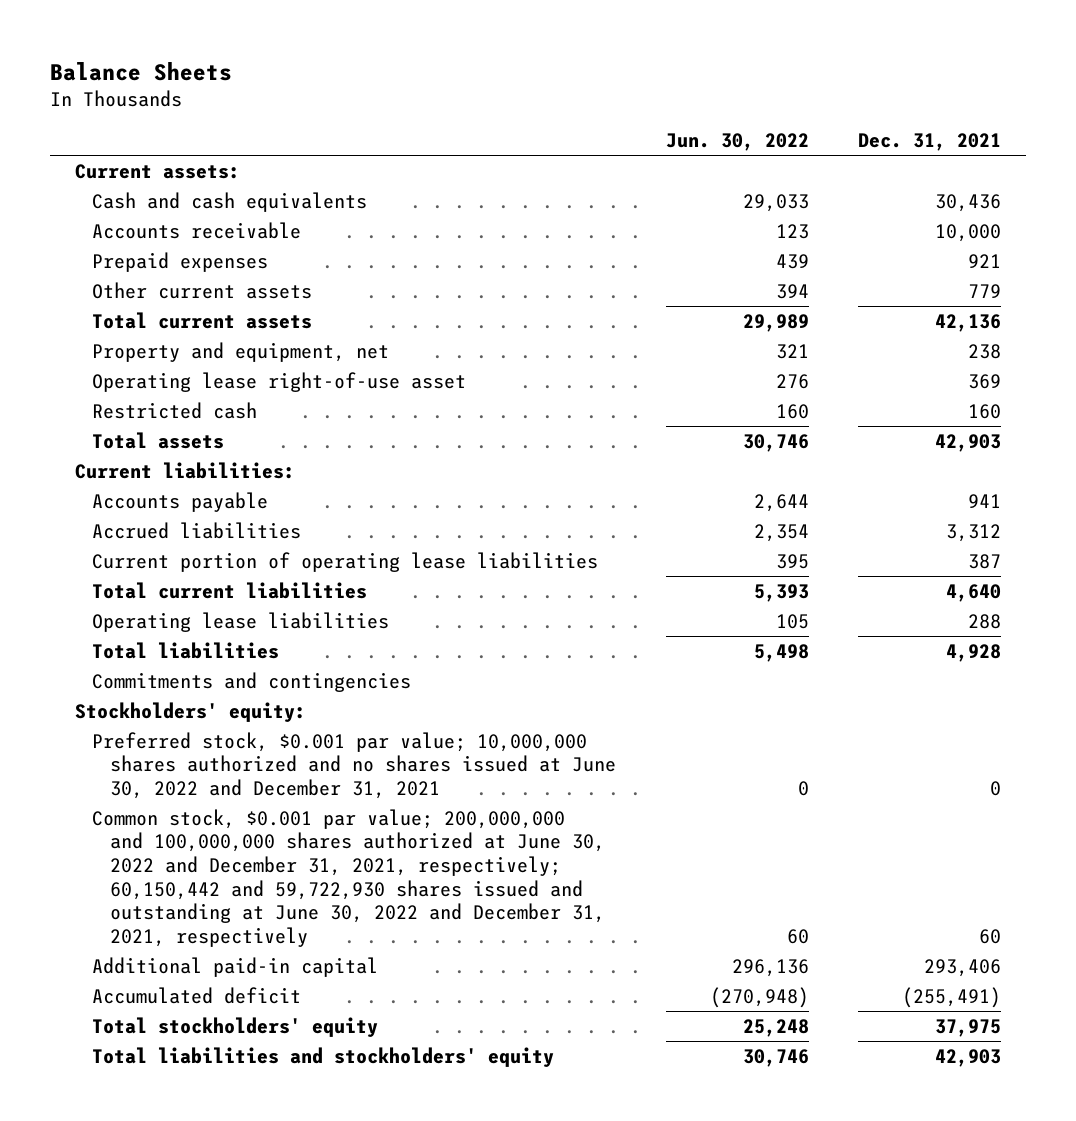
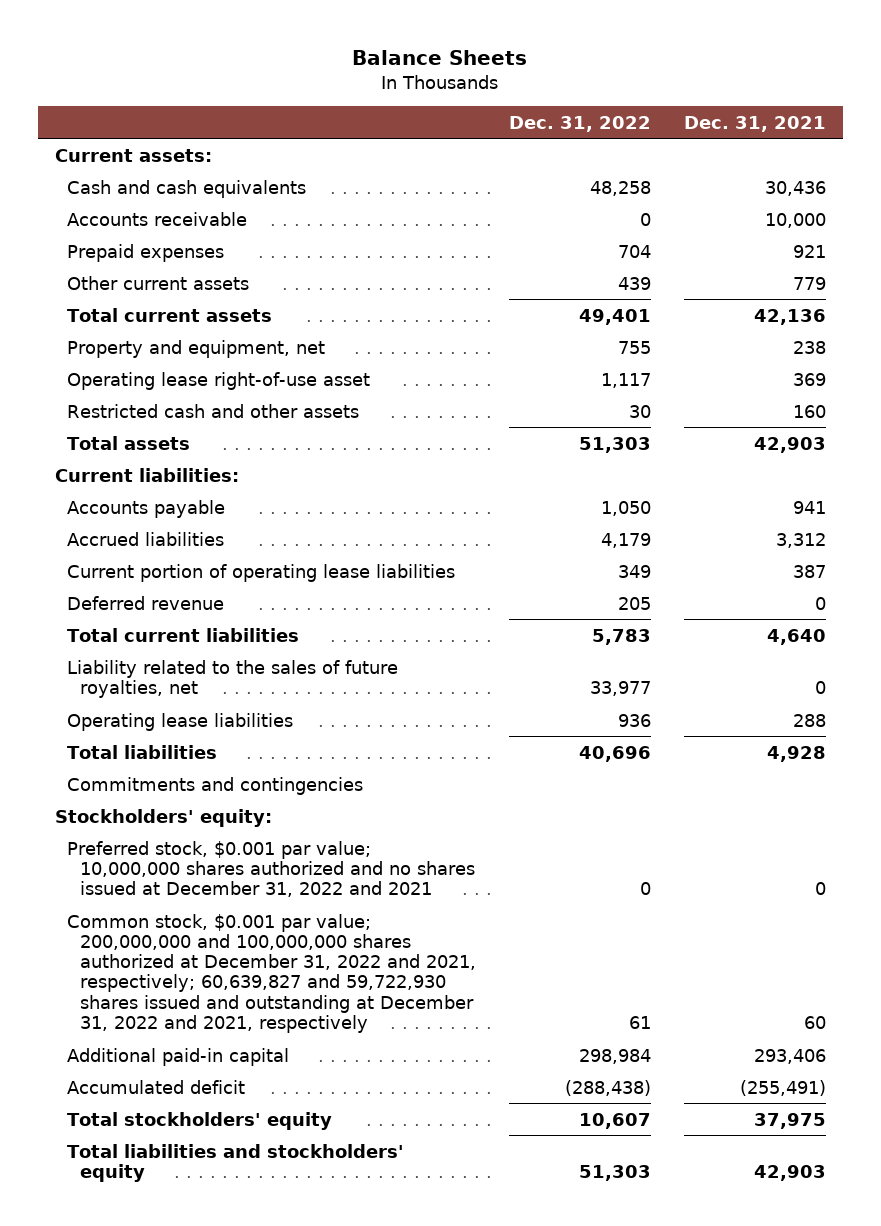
- | Jun. 30, 2022 | Dec. 31, 2021
+ | Dec. 31, 2022 | Dec. 31, 2021
- Restricted cash | 160 | 160
+ Restricted cash and other assets | 30 | 160
+ Deferred revenue | 205 | 0
+ Liability related to the sales of future royalties, net | 33,977 | 0
- Preferred stock, $0.001 par value; 10,000,000 shares authorized and no shares issued at June 30, 2022 and December 31, 2021 | 0 | 0
- Common stock, $0.001 par value; 200,000,000 and 100,000,000 shares authorized at June 30, 2022 and December 31, 2021, respectively; 60,150,442 and 59,722,930 shares issued and outstanding at June 30, 2022 and December 31, 2021, respectively | 60 | 60
+ Preferred stock, $0.001 par value; 10,000,000 shares authorized and no shares issued at December 31, 2022 and 2021 | 0 | 0
+ Common stock, $0.001 par value; 200,000,000 and 100,000,000 shares authorized at December 31, 2022 and 2021, respectively; 60,639,827 and 59,722,930 shares issued and outstanding at December 31, 2022 and 2021, respectively | 61 | 60

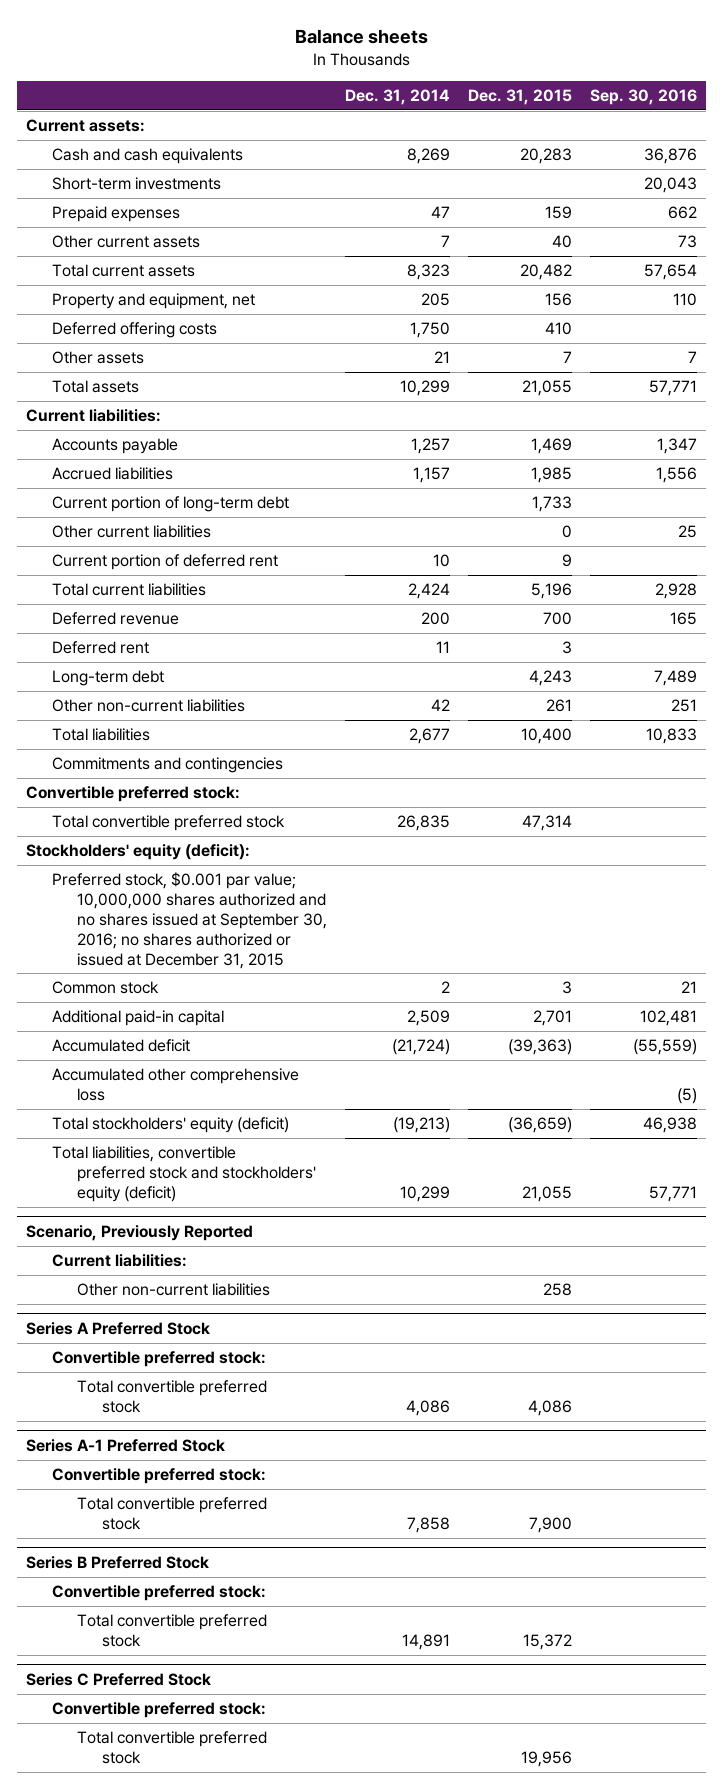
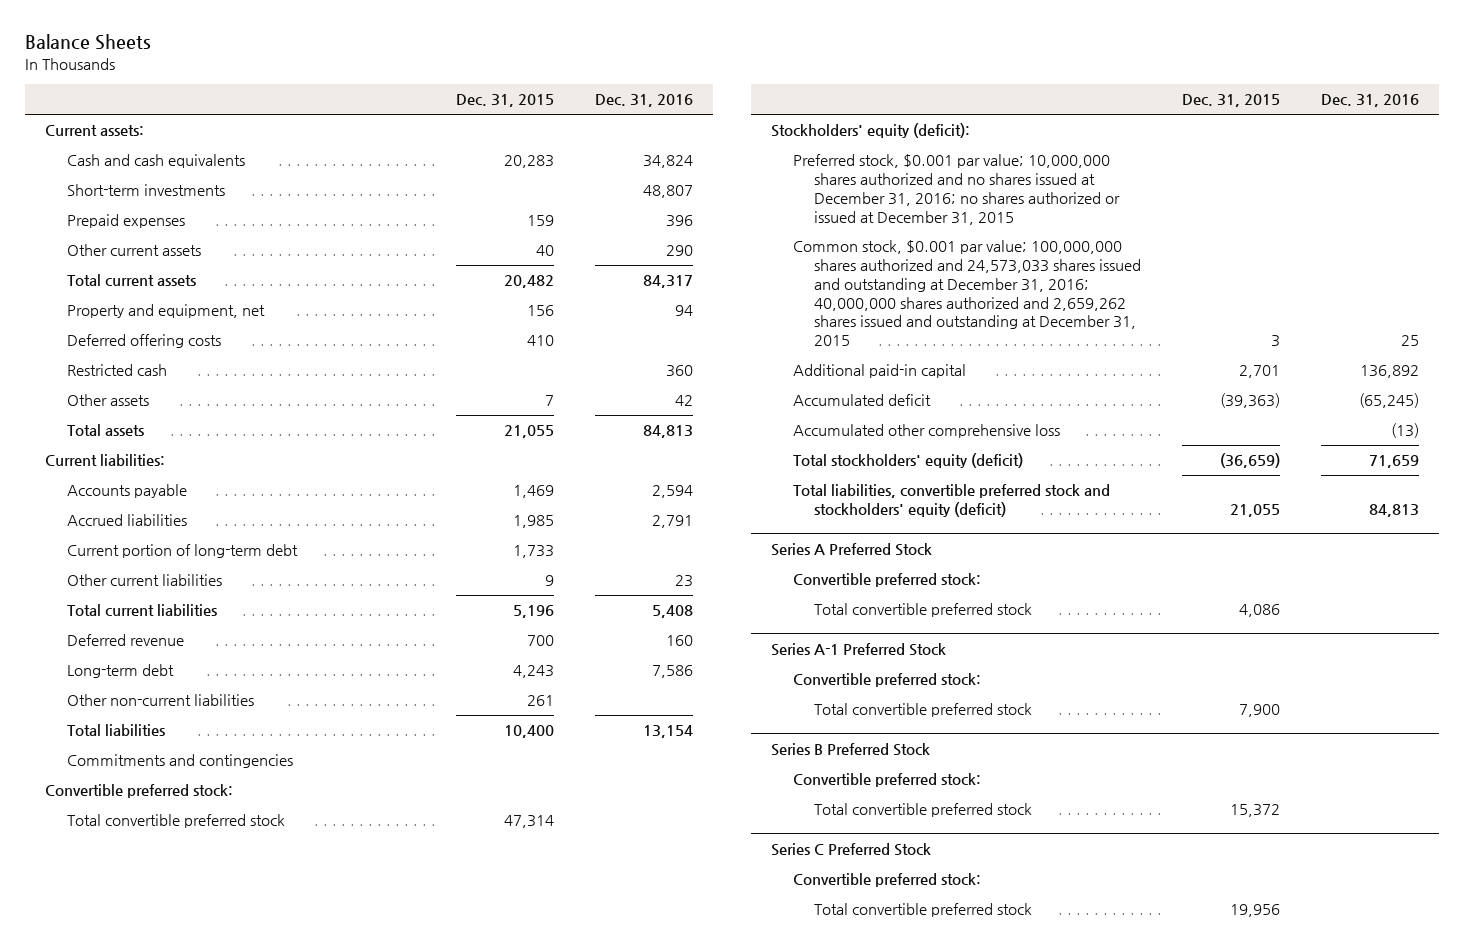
- Balance sheets
+ Balance Sheets
- | Dec. 31, 2014 | Dec. 31, 2015 | Sep. 30, 2016
+ | Dec. 31, 2015 | Dec. 31, 2016
+ Restricted cash | | 360
- Other current liabilities | | 0 | 25
- Current portion of deferred rent | 10 | 9 |
+ Other current liabilities | 9 | 23
- Deferred rent | 11 | 3 |
- Preferred stock, $0.001 par value; 10,000,000 shares authorized and no shares issued at September 30, 2016; no shares authorized or issued at December 31, 2015
- Common stock | 2 | 3 | 21
+ Preferred stock, $0.001 par value; 10,000,000 shares authorized and no shares issued at December 31, 2016; no shares authorized or issued at December 31, 2015
+ Common stock, $0.001 par value; 100,000,000 shares authorized and 24,573,033 shares issued and outstanding at December 31, 2016; 40,000,000 shares authorized and 2,659,262 shares issued and outstanding at December 31, 2015 | 3 | 25
- Scenario, Previously Reported
- Current liabilities:
- Other non-current liabilities | | 258 |

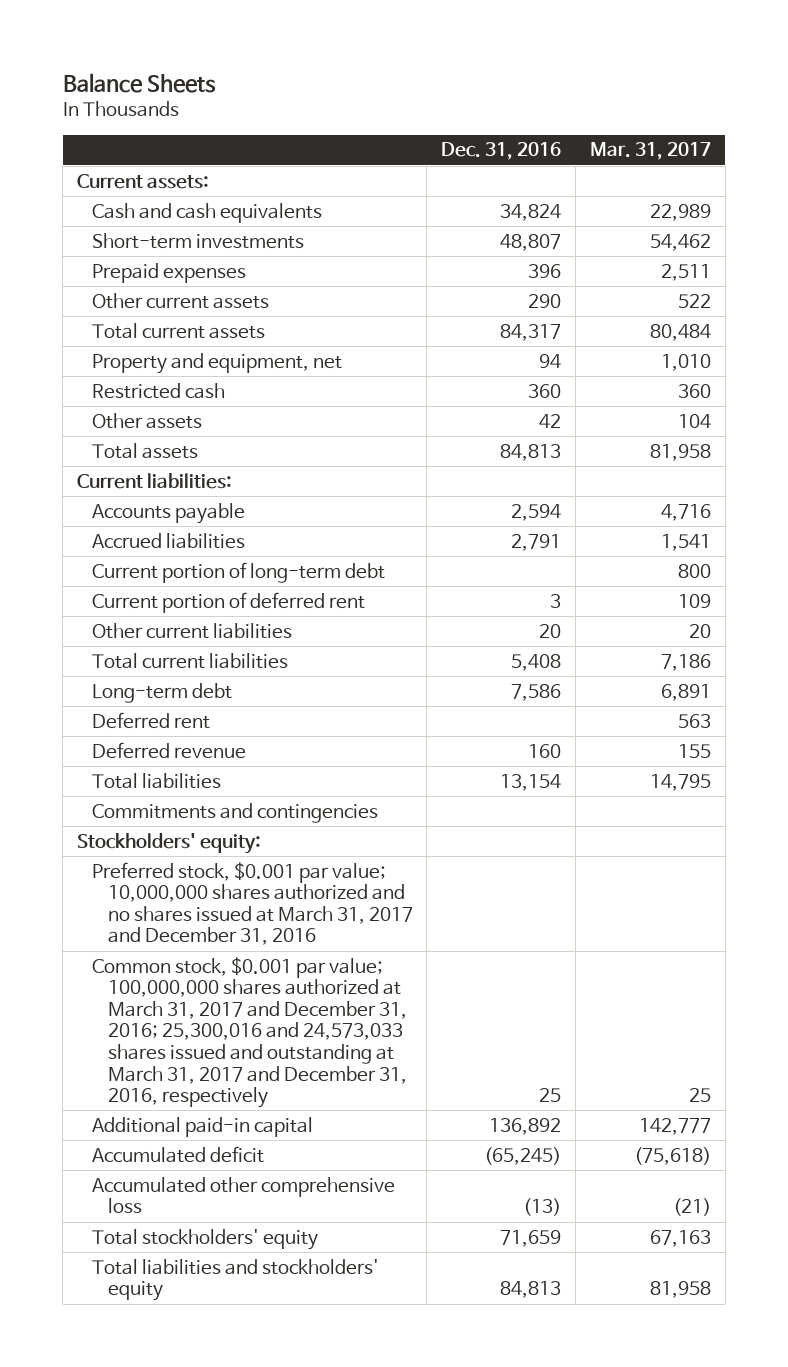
- | Dec. 31, 2015 | Dec. 31, 2016
+ | Dec. 31, 2016 | Mar. 31, 2017
- Deferred offering costs | 410 |
- Other current liabilities | 9 | 23
+ Current portion of deferred rent | 3 | 109
+ Other current liabilities | 20 | 20
- Other non-current liabilities | 261 |
+ Deferred rent | | 563
moved down: Deferred revenue | 160 | 155
- Convertible preferred stock:
- Total convertible preferred stock | 47,314 |
- Stockholders' equity (deficit):
- Preferred stock, $0.001 par value; 10,000,000 shares authorized and no shares issued at December 31, 2016; no shares authorized or issued at December 31, 2015
- Common stock, $0.001 par value; 100,000,000 shares authorized and 24,573,033 shares issued and outstanding at December 31, 2016; 40,000,000 shares authorized and 2,659,262 shares issued and outstanding at December 31, 2015 | 3 | 25
+ Stockholders' equity:
+ Preferred stock, $0.001 par value; 10,000,000 shares authorized and no shares issued at March 31, 2017 and December 31, 2016
+ Common stock, $0.001 par value; 100,000,000 shares authorized at March 31, 2017 and December 31, 2016; 25,300,016 and 24,573,033 shares issued and outstanding at March 31, 2017 and December 31, 2016, respectively | 25 | 25
- Total stockholders' equity (deficit) | (36,659) | 71,659
- Total liabilities, convertible preferred stock and stockholders' equity (deficit) | 21,055 | 84,813
- Series A Preferred Stock
- Convertible preferred stock:
- Total convertible preferred stock | 4,086 |
- Series A-1 Preferred Stock
- Convertible preferred stock:
- Total convertible preferred stock | 7,900 |
- Series B Preferred Stock
- Convertible preferred stock:
- Total convertible preferred stock | 15,372 |
- Series C Preferred Stock
- Convertible preferred stock:
- Total convertible preferred stock | 19,956 |
+ Total stockholders' equity | 71,659 | 67,163
+ Total liabilities and stockholders' equity | 84,813 | 81,958

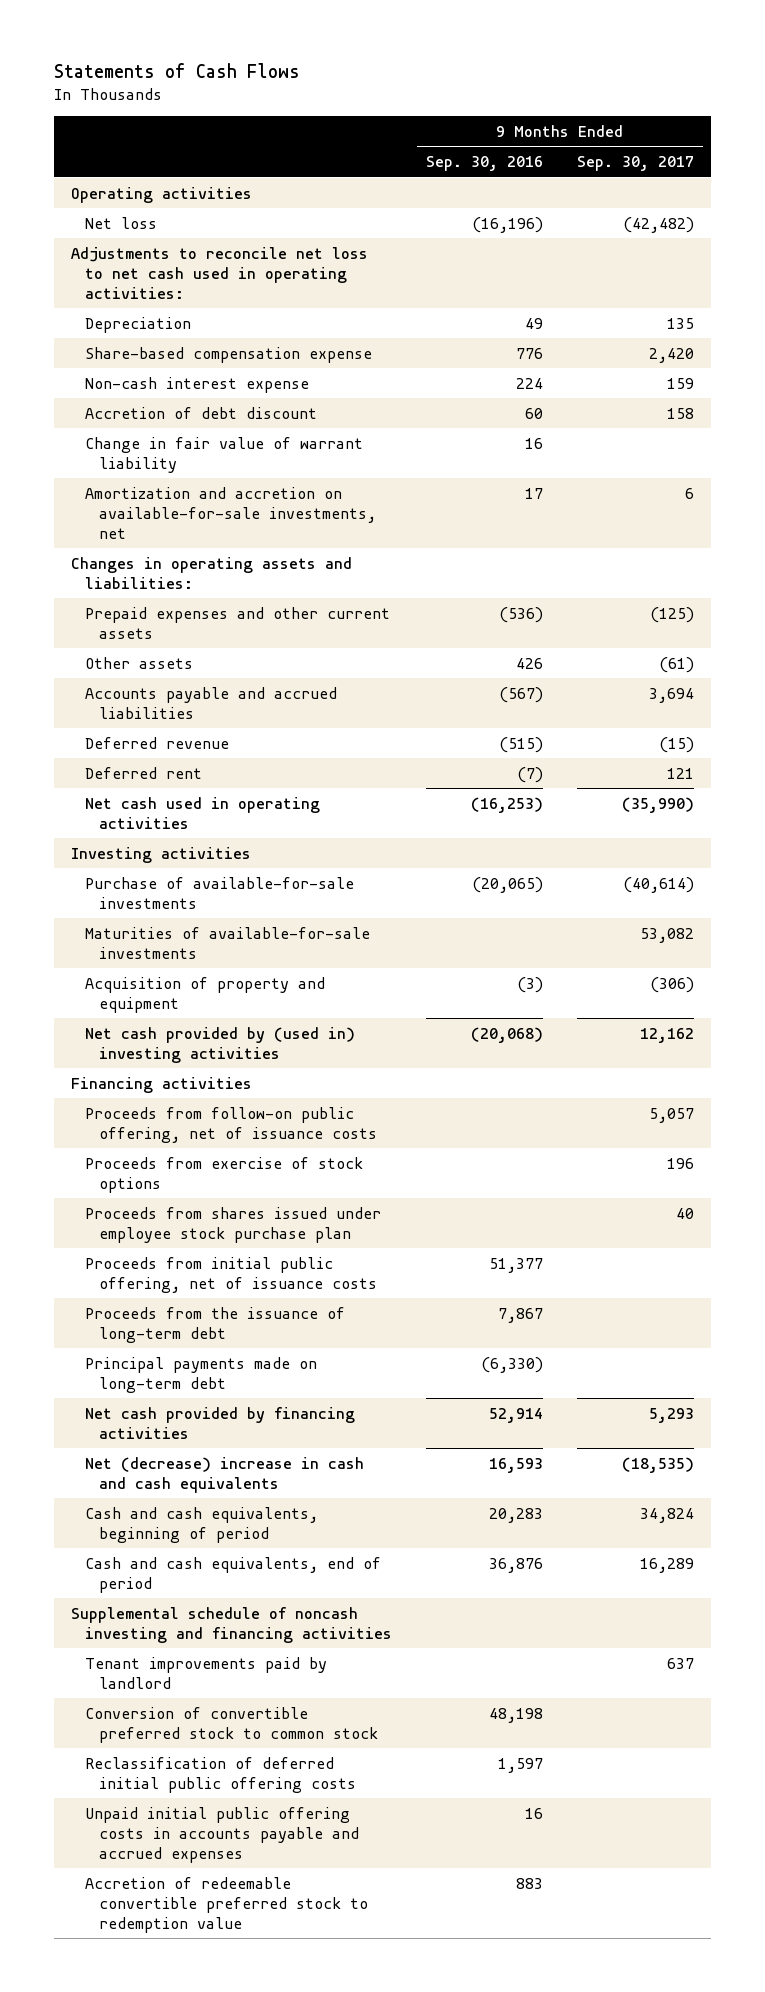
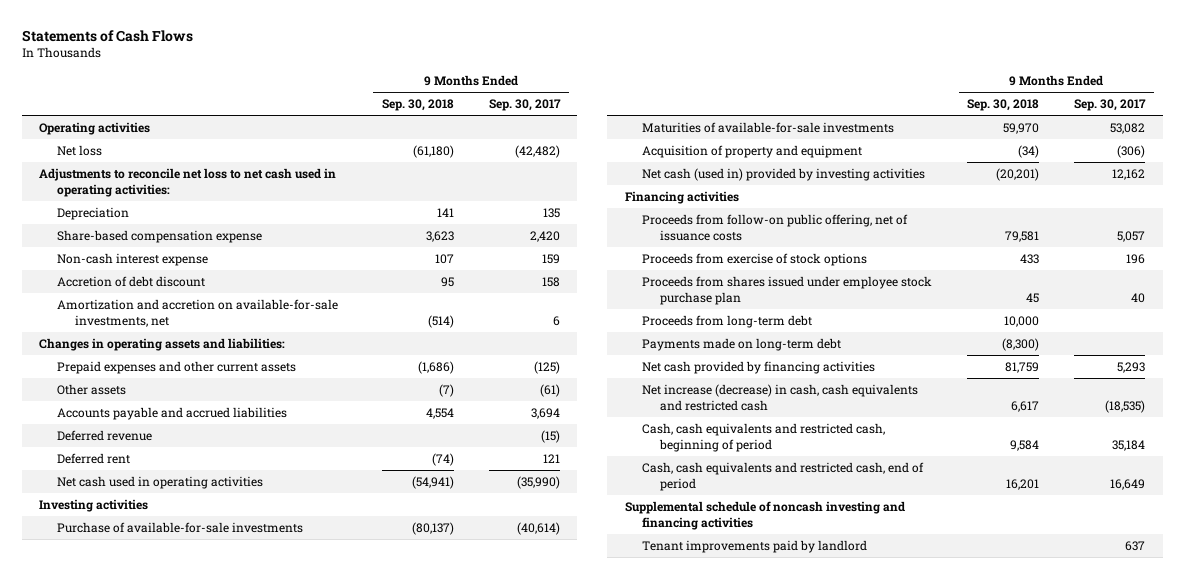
- | 9 Months Ended Sep. 30, 2016 | 9 Months Ended Sep. 30, 2017
+ | 9 Months Ended Sep. 30, 2018 | 9 Months Ended Sep. 30, 2017
- Change in fair value of warrant liability | 16 |
- Net cash provided by (used in) investing activities | (20,068) | 12,162
+ Net cash (used in) provided by investing activities | (20,201) | 12,162
- Proceeds from initial public offering, net of issuance costs | 51,377 |
- Proceeds from the issuance of long-term debt | 7,867 |
- Principal payments made on long-term debt | (6,330) |
+ Proceeds from long-term debt | 10,000 |
+ Payments made on long-term debt | (8,300) |
- Net (decrease) increase in cash and cash equivalents | 16,593 | (18,535)
- Cash and cash equivalents, beginning of period | 20,283 | 34,824
- Cash and cash equivalents, end of period | 36,876 | 16,289
+ Net increase (decrease) in cash, cash equivalents and restricted cash | 6,617 | (18,535)
+ Cash, cash equivalents and restricted cash, beginning of period | 9,584 | 35,184
+ Cash, cash equivalents and restricted cash, end of period | 16,201 | 16,649
- Conversion of convertible preferred stock to common stock | 48,198 |
- Reclassification of deferred initial public offering costs | 1,597 |
- Unpaid initial public offering costs in accounts payable and accrued expenses | 16 |
- Accretion of redeemable convertible preferred stock to redemption value | 883 |

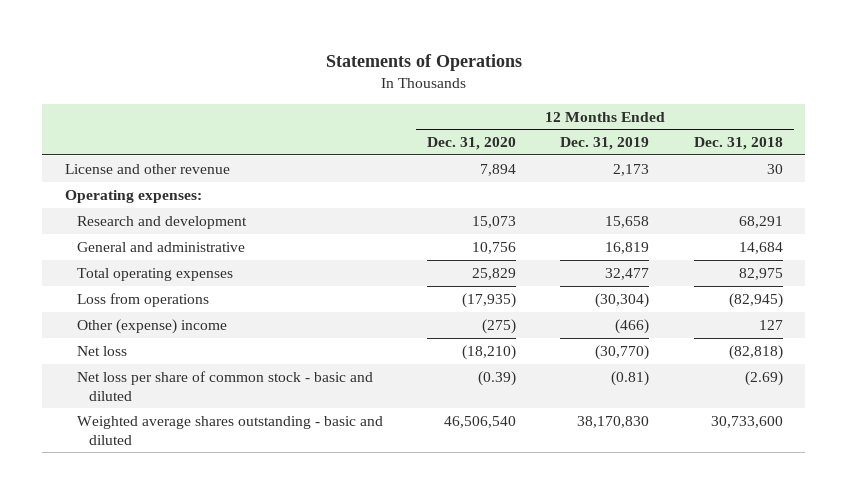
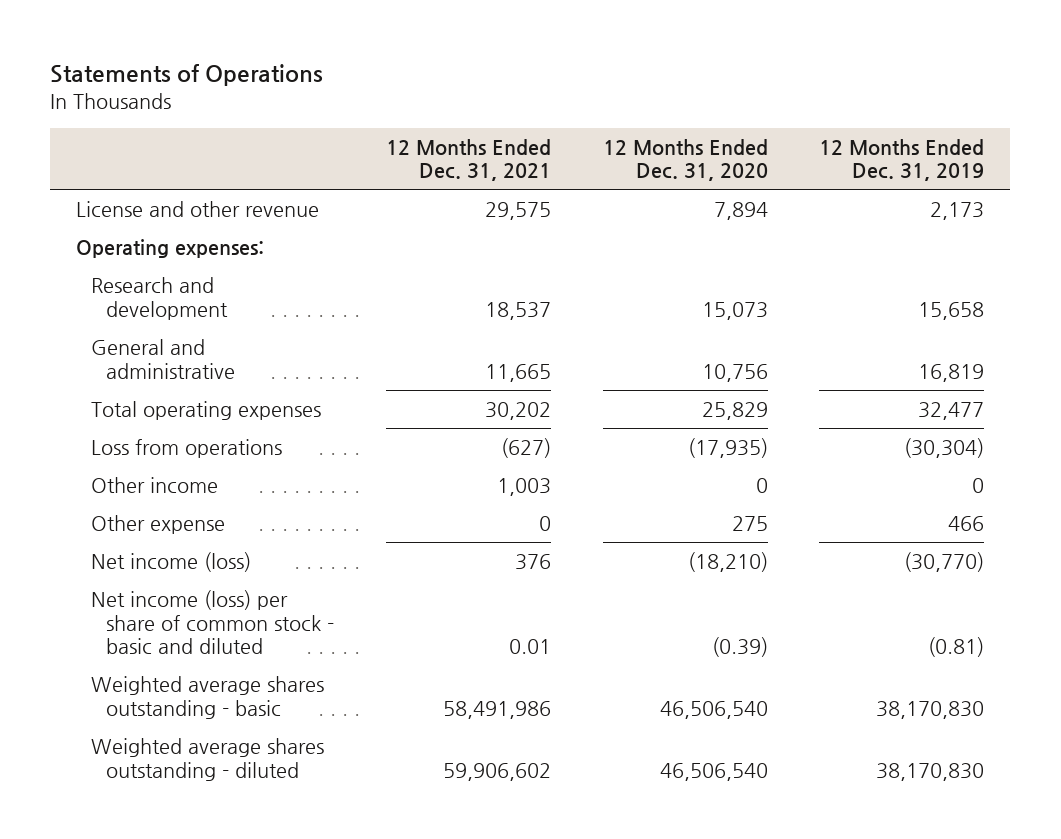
- | 12 Months Ended Dec. 31, 2020 | 12 Months Ended Dec. 31, 2019 | 12 Months Ended Dec. 31, 2018
+ | 12 Months Ended Dec. 31, 2021 | 12 Months Ended Dec. 31, 2020 | 12 Months Ended Dec. 31, 2019
- Other (expense) income | (275) | (466) | 127
- Net loss | (18,210) | (30,770) | (82,818)
- Net loss per share of common stock - basic and diluted | (0.39) | (0.81) | (2.69)
- Weighted average shares outstanding - basic and diluted | 46,506,540 | 38,170,830 | 30,733,600
+ Other income | 1,003 | 0 | 0
+ Other expense | 0 | 275 | 466
+ Net income (loss) | 376 | (18,210) | (30,770)
+ Net income (loss) per share of common stock - basic and diluted | 0.01 | (0.39) | (0.81)
+ Weighted average shares outstanding - basic | 58,491,986 | 46,506,540 | 38,170,830
+ Weighted average shares outstanding - diluted | 59,906,602 | 46,506,540 | 38,170,830

